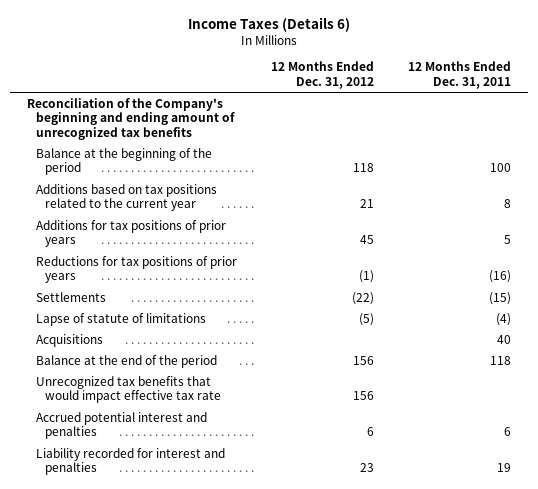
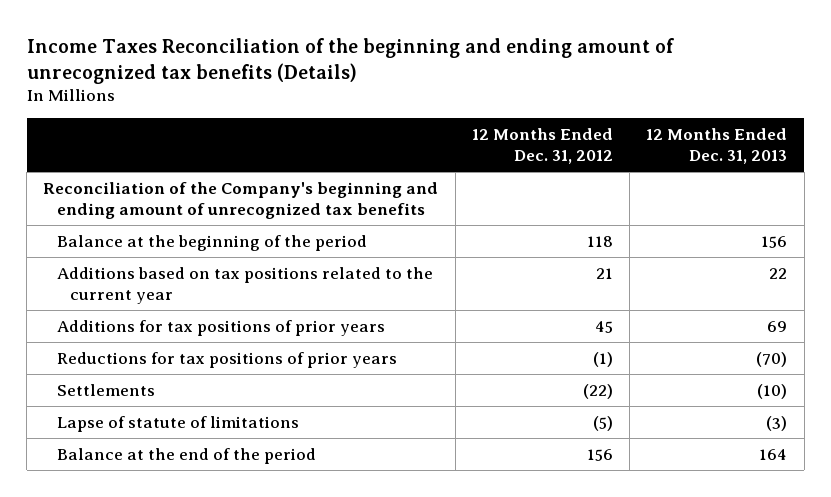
- Income Taxes (Details 6)
+ Income Taxes Reconciliation of the beginning and ending amount of unrecognized tax benefits (Details)
- | 12 Months Ended Dec. 31, 2012 | 12 Months Ended Dec. 31, 2011
+ | 12 Months Ended Dec. 31, 2012 | 12 Months Ended Dec. 31, 2013
- Acquisitions | | 40
- Unrecognized tax benefits that would impact effective tax rate | 156 |
- Accrued potential interest and penalties | 6 | 6
- Liability recorded for interest and penalties | 23 | 19

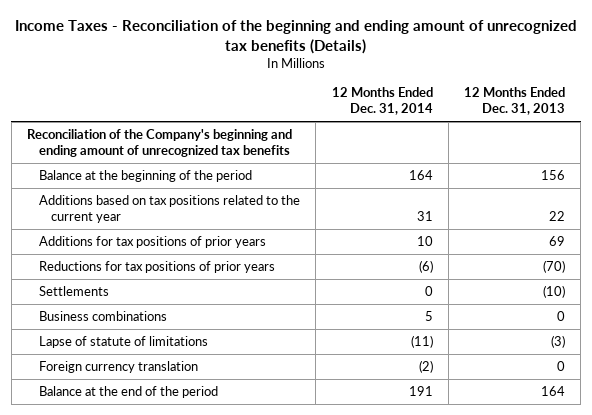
- Income Taxes Reconciliation of the beginning and ending amount of unrecognized tax benefits (Details)
+ Income Taxes - Reconciliation of the beginning and ending amount of unrecognized tax benefits (Details)
- | 12 Months Ended Dec. 31, 2012 | 12 Months Ended Dec. 31, 2013
+ | 12 Months Ended Dec. 31, 2014 | 12 Months Ended Dec. 31, 2013
+ Business combinations | 5 | 0
+ Foreign currency translation | (2) | 0

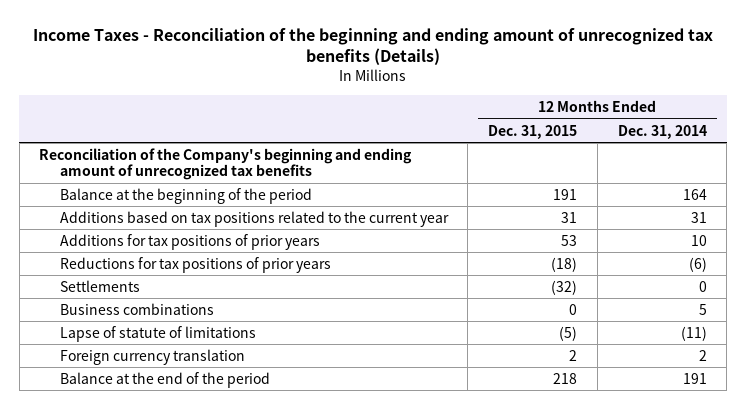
- | 12 Months Ended Dec. 31, 2014 | 12 Months Ended Dec. 31, 2013
+ | 12 Months Ended Dec. 31, 2015 | 12 Months Ended Dec. 31, 2014
- Foreign currency translation | (2) | 0
+ Foreign currency translation | 2 | 2

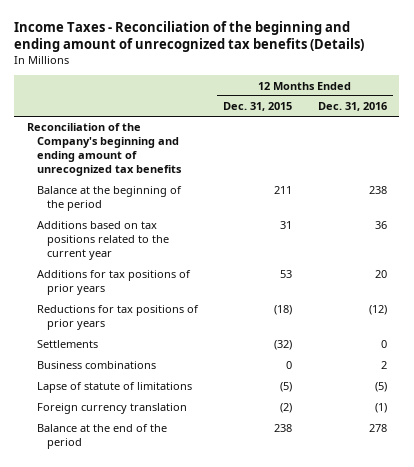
- | 12 Months Ended Dec. 31, 2015 | 12 Months Ended Dec. 31, 2014
+ | 12 Months Ended Dec. 31, 2015 | 12 Months Ended Dec. 31, 2016
- Balance at the beginning of the period | 191 | 164
+ Balance at the beginning of the period | 211 | 238
- Foreign currency translation | 2 | 2
- Balance at the end of the period | 218 | 191
+ Foreign currency translation | (2) | (1)
+ Balance at the end of the period | 238 | 278

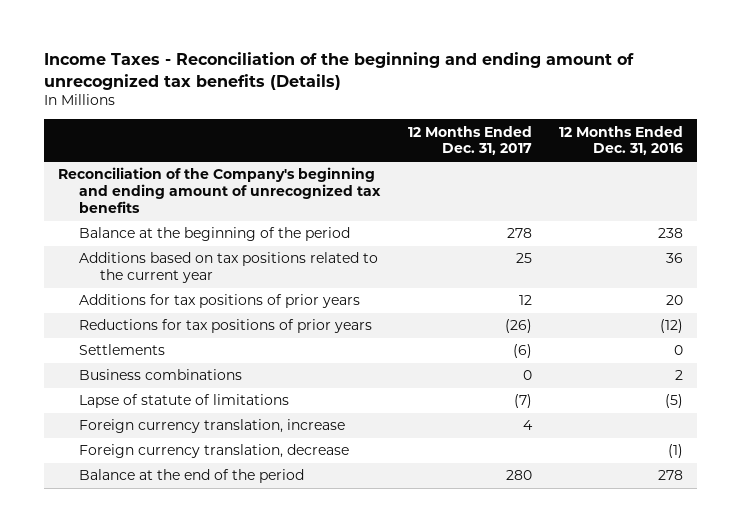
- | 12 Months Ended Dec. 31, 2015 | 12 Months Ended Dec. 31, 2016
+ | 12 Months Ended Dec. 31, 2017 | 12 Months Ended Dec. 31, 2016
- Foreign currency translation | (2) | (1)
+ Foreign currency translation, increase | 4 |
+ Foreign currency translation, decrease | | (1)

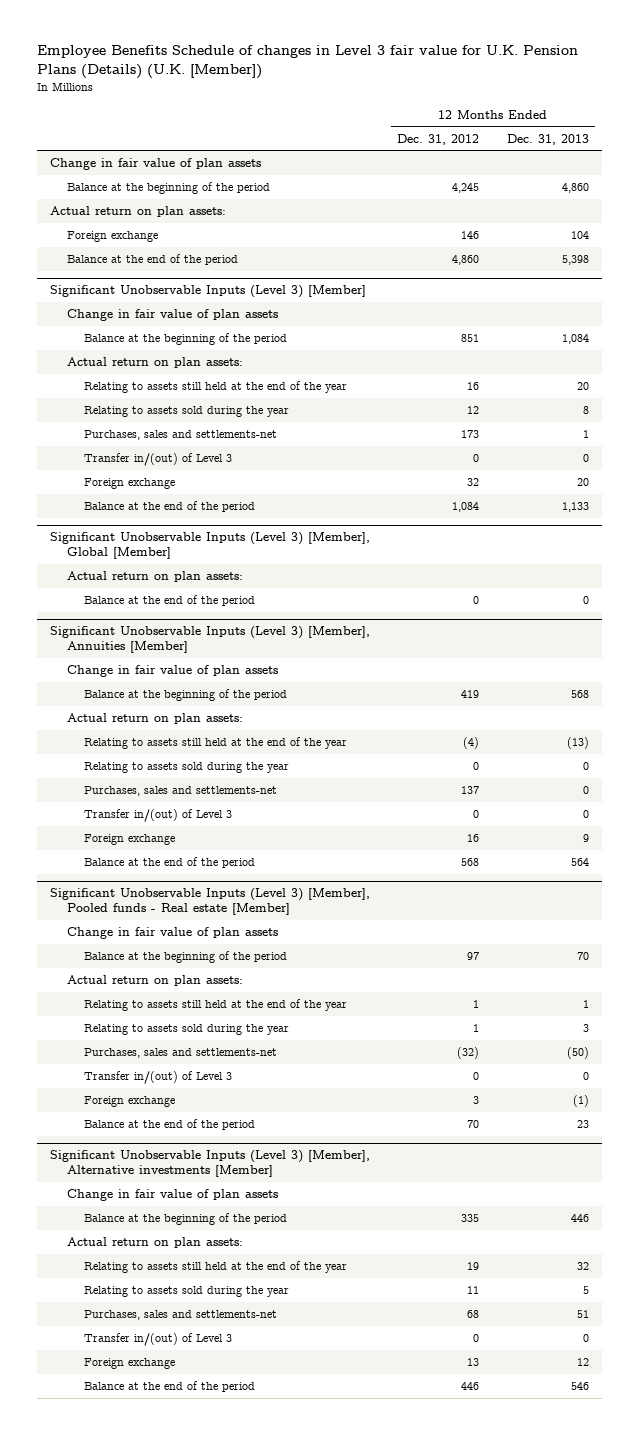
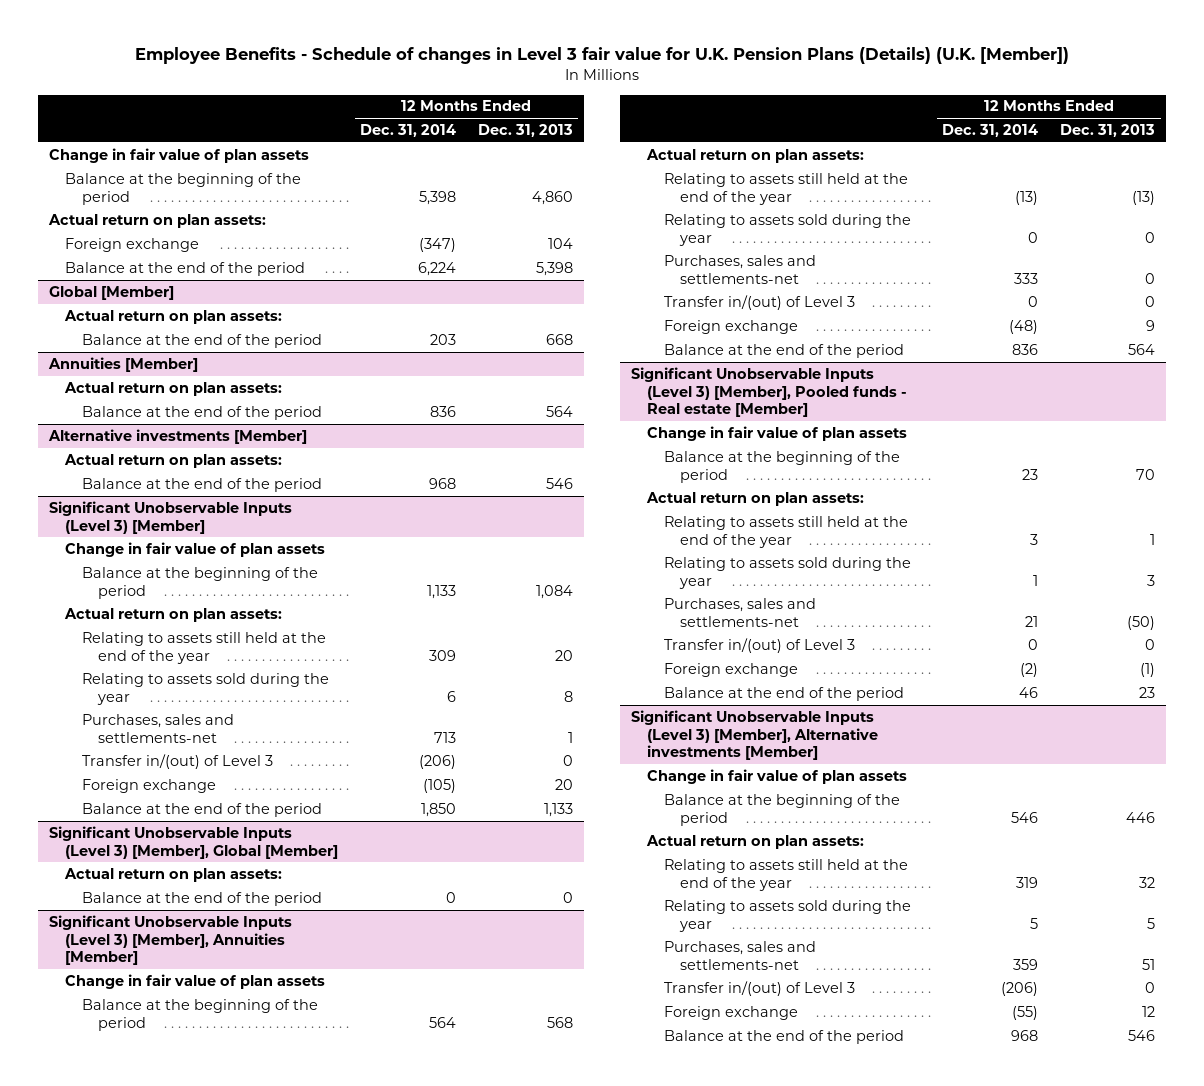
- Employee Benefits Schedule of changes in Level 3 fair value for U.K. Pension Plans (Details) (U.K. [Member])
+ Employee Benefits - Schedule of changes in Level 3 fair value for U.K. Pension Plans (Details) (U.K. [Member])
- | 12 Months Ended Dec. 31, 2012 | 12 Months Ended Dec. 31, 2013
+ | 12 Months Ended Dec. 31, 2014 | 12 Months Ended Dec. 31, 2013
+ Global [Member]
+ Actual return on plan assets:
+ Balance at the end of the period | 203 | 668
+ Annuities [Member]
+ Actual return on plan assets:
+ Balance at the end of the period | 836 | 564
+ Alternative investments [Member]
+ Actual return on plan assets:
+ Balance at the end of the period | 968 | 546

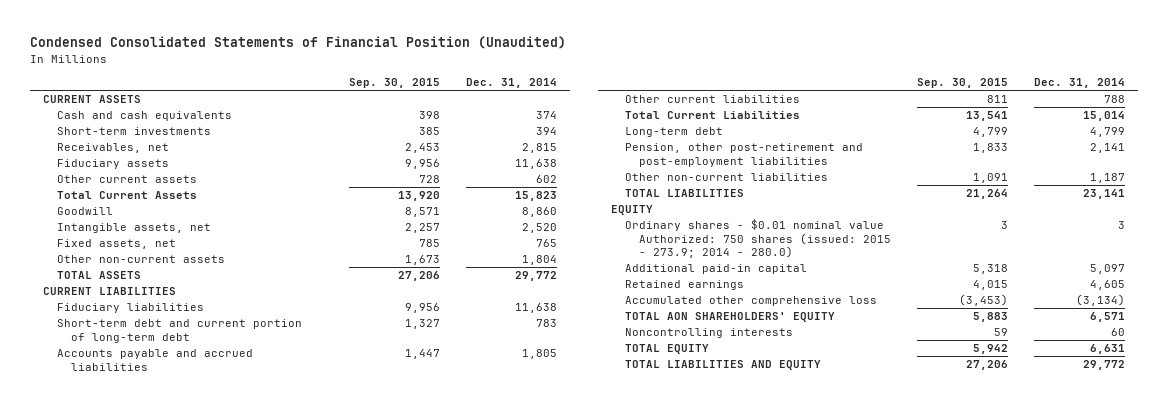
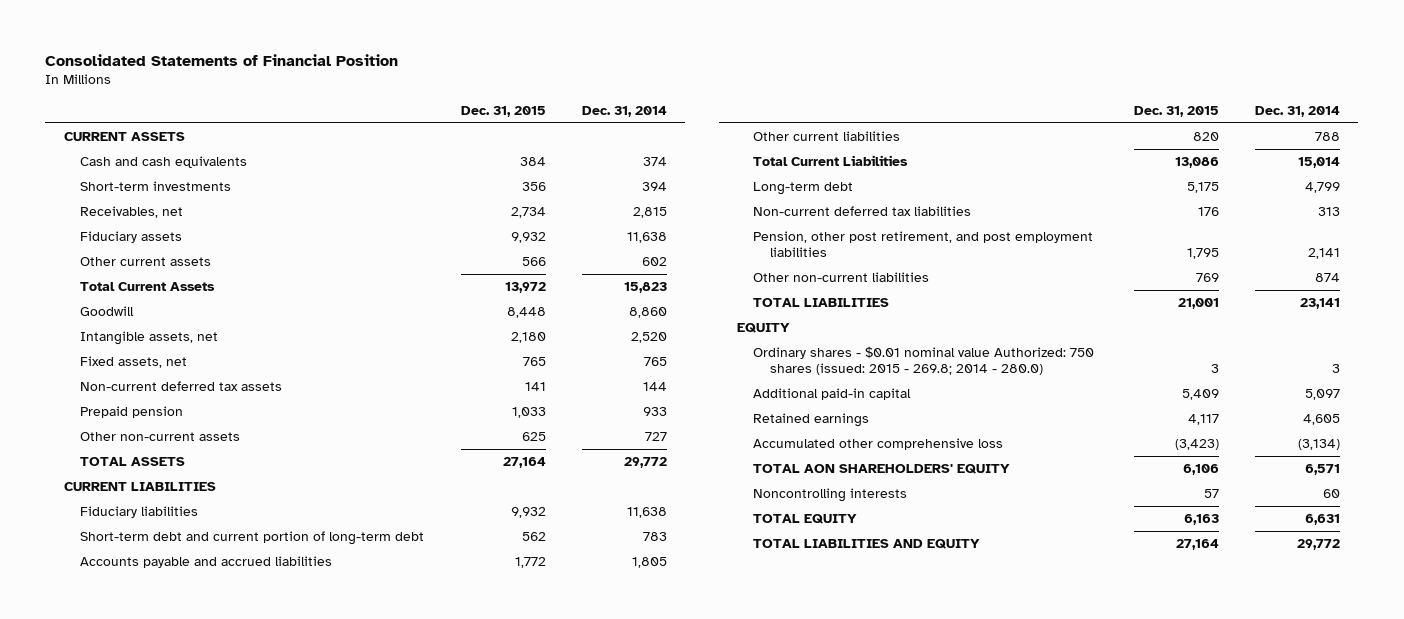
- Condensed Consolidated Statements of Financial Position (Unaudited)
+ Consolidated Statements of Financial Position
- | Sep. 30, 2015 | Dec. 31, 2014
+ | Dec. 31, 2015 | Dec. 31, 2014
- Other non-current assets | 1,673 | 1,804
+ Non-current deferred tax assets | 141 | 144
+ Prepaid pension | 1,033 | 933
+ Other non-current assets | 625 | 727
- Pension, other post-retirement and post-employment liabilities | 1,833 | 2,141
- Other non-current liabilities | 1,091 | 1,187
+ Non-current deferred tax liabilities | 176 | 313
+ Pension, other post retirement, and post employment liabilities | 1,795 | 2,141
+ Other non-current liabilities | 769 | 874
- Ordinary shares - $0.01 nominal value Authorized: 750 shares (issued: 2015 - 273.9; 2014 - 280.0) | 3 | 3
+ Ordinary shares - $0.01 nominal value Authorized: 750 shares (issued: 2015 - 269.8; 2014 - 280.0) | 3 | 3

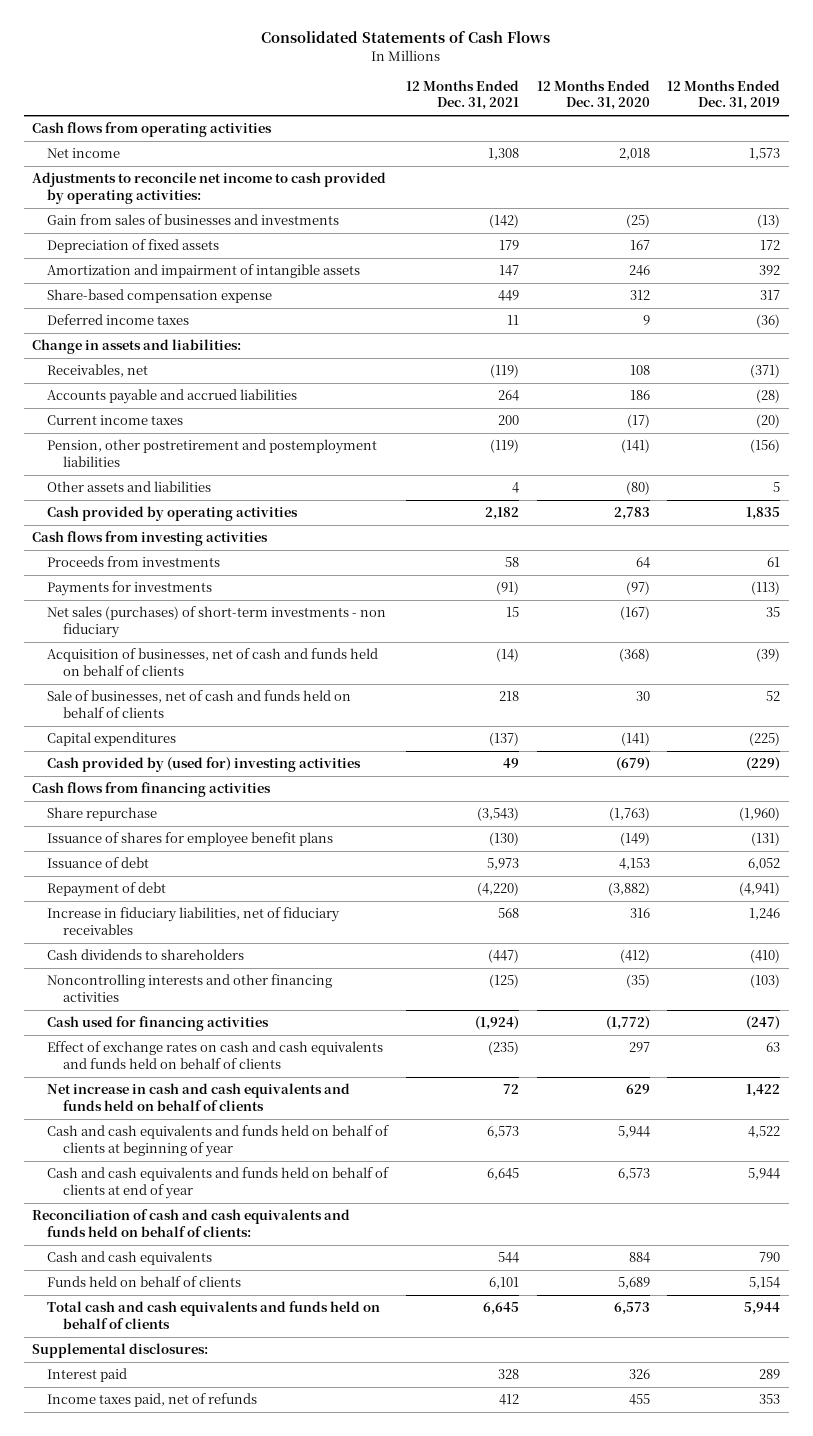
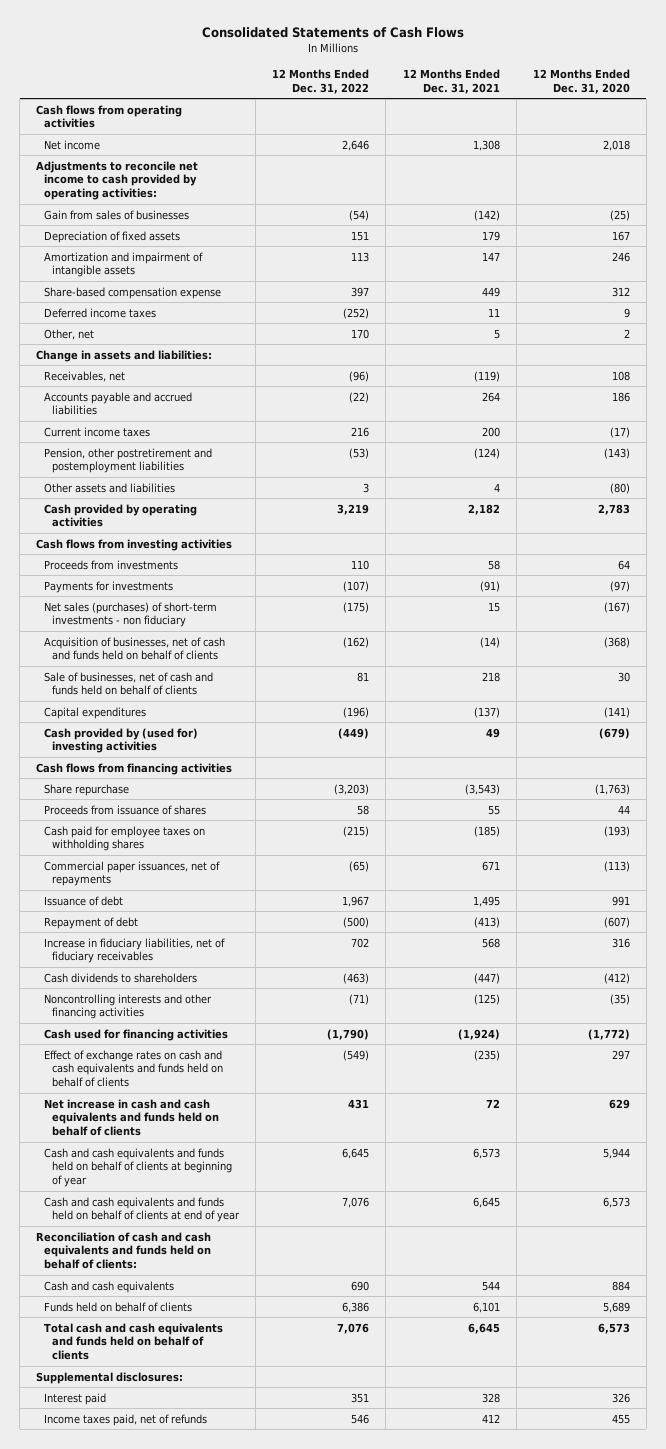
- | 12 Months Ended Dec. 31, 2021 | 12 Months Ended Dec. 31, 2020 | 12 Months Ended Dec. 31, 2019
+ | 12 Months Ended Dec. 31, 2022 | 12 Months Ended Dec. 31, 2021 | 12 Months Ended Dec. 31, 2020
- Gain from sales of businesses and investments | (142) | (25) | (13)
+ Gain from sales of businesses | (54) | (142) | (25)
+ Other, net | 170 | 5 | 2
- Pension, other postretirement and postemployment liabilities | (119) | (141) | (156)
+ Pension, other postretirement and postemployment liabilities | (53) | (124) | (143)
- Issuance of shares for employee benefit plans | (130) | (149) | (131)
- Issuance of debt | 5,973 | 4,153 | 6,052
- Repayment of debt | (4,220) | (3,882) | (4,941)
+ Proceeds from issuance of shares | 58 | 55 | 44
+ Cash paid for employee taxes on withholding shares | (215) | (185) | (193)
+ Commercial paper issuances, net of repayments | (65) | 671 | (113)
+ Issuance of debt | 1,967 | 1,495 | 991
+ Repayment of debt | (500) | (413) | (607)

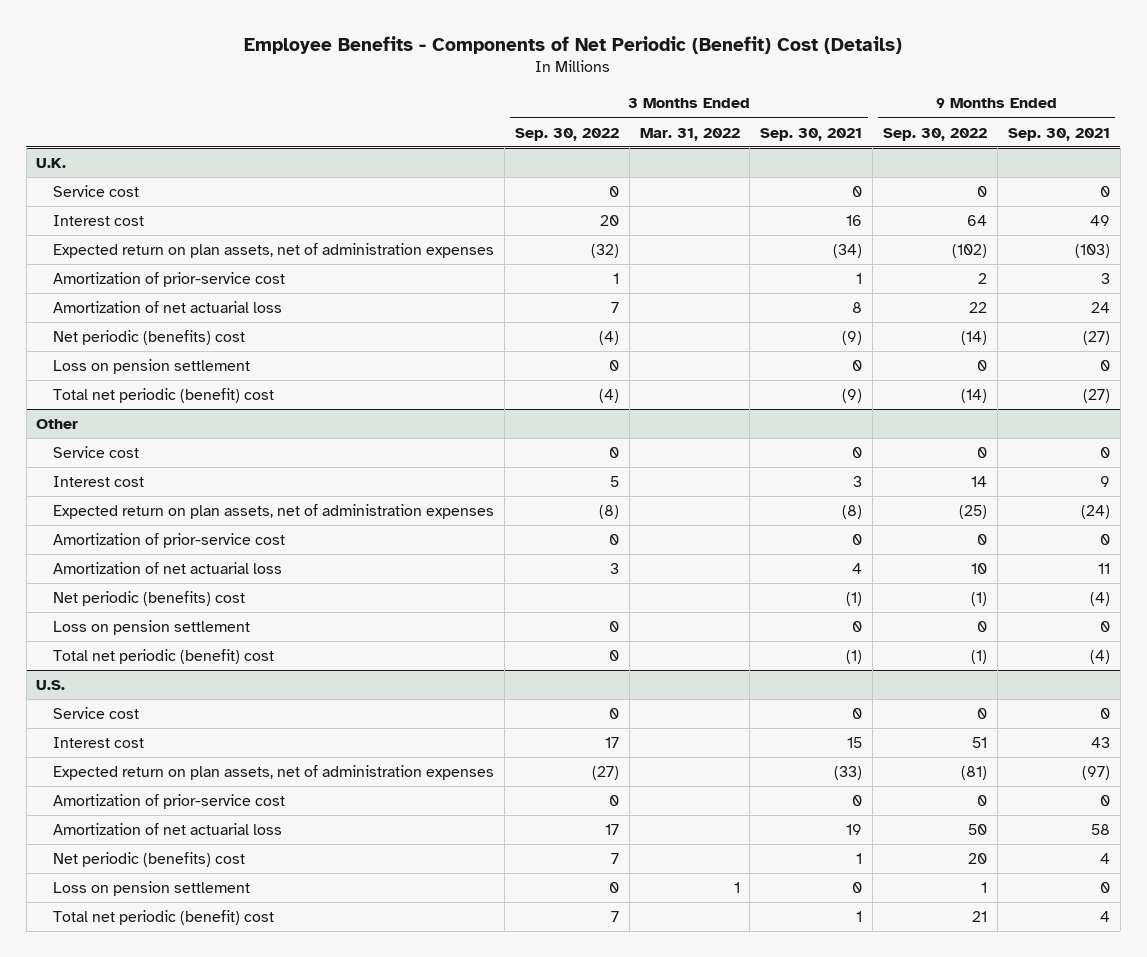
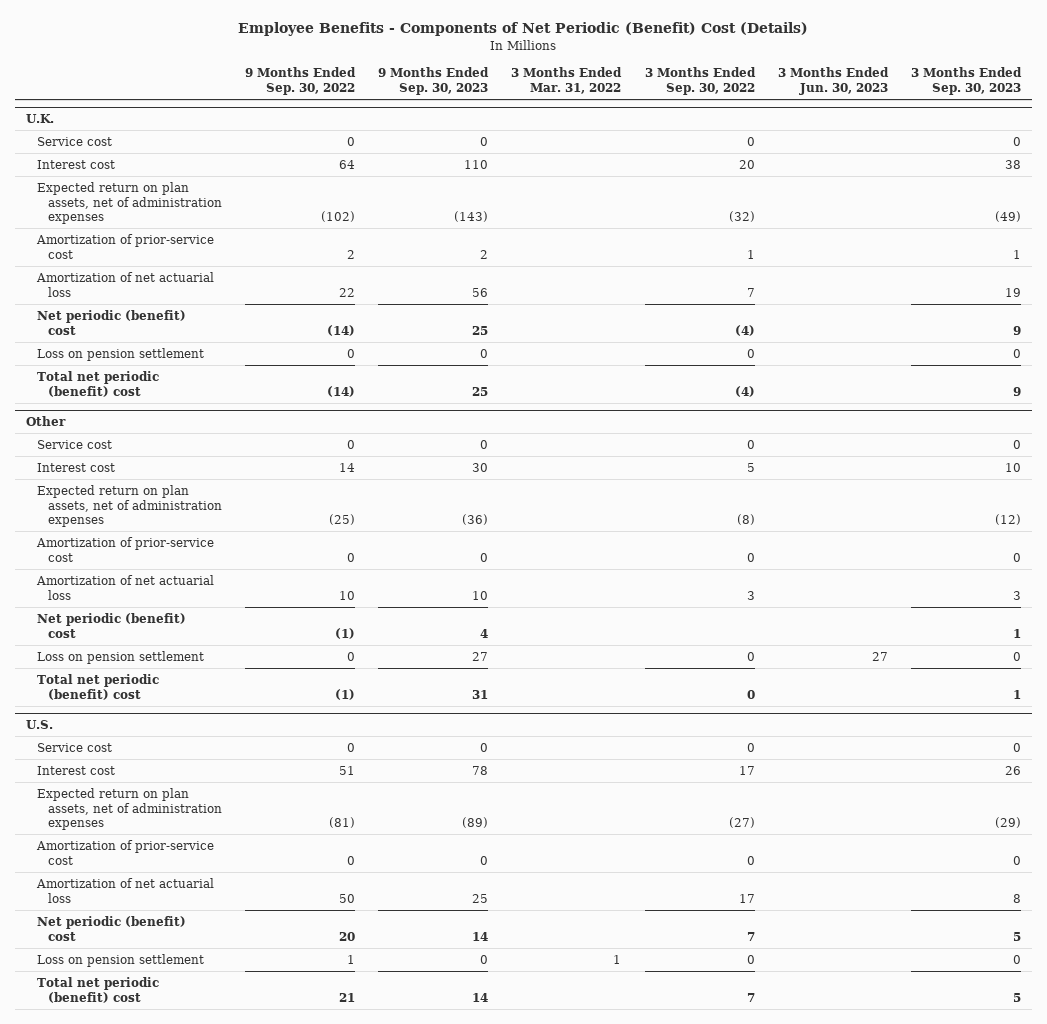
- | 3 Months Ended Sep. 30, 2022 | 3 Months Ended Mar. 31, 2022 | 3 Months Ended Sep. 30, 2021 | 9 Months Ended Sep. 30, 2022 | 9 Months Ended Sep. 30, 2021
+ | 9 Months Ended Sep. 30, 2022 | 9 Months Ended Sep. 30, 2023 | 3 Months Ended Mar. 31, 2022 | 3 Months Ended Sep. 30, 2022 | 3 Months Ended Jun. 30, 2023 | 3 Months Ended Sep. 30, 2023
@ U.K.
- Net periodic (benefits) cost | (4) | | (9) | (14) | (27)
+ Net periodic (benefit) cost | (14) | 25 | | (4) | | 9
@ Other
- Net periodic (benefits) cost | | | (1) | (1) | (4)
+ Net periodic (benefit) cost | (1) | 4 | | | | 1
@ U.S.
- Net periodic (benefits) cost | 7 | | 1 | 20 | 4
+ Net periodic (benefit) cost | 20 | 14 | | 7 | | 5

